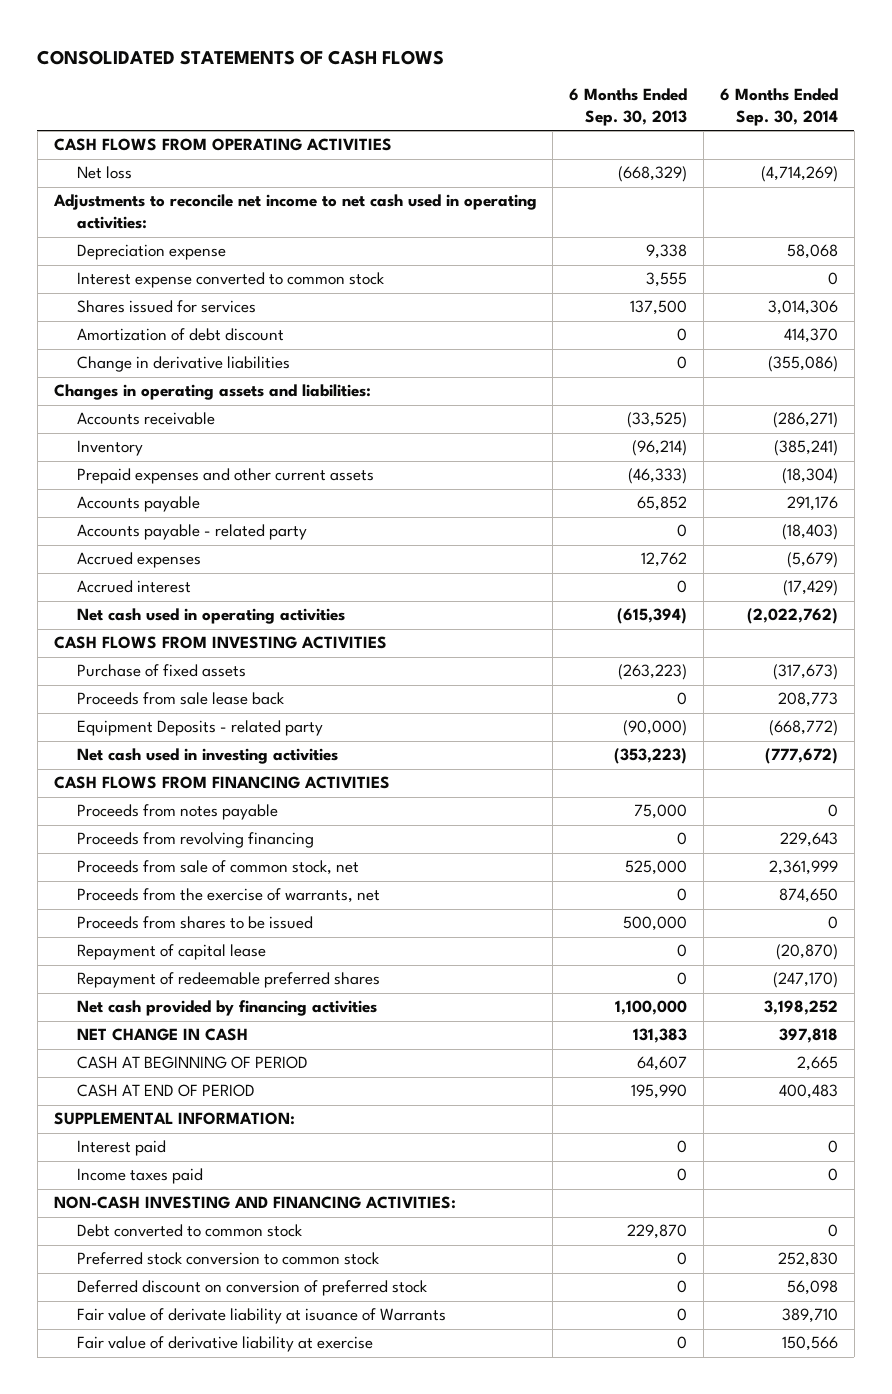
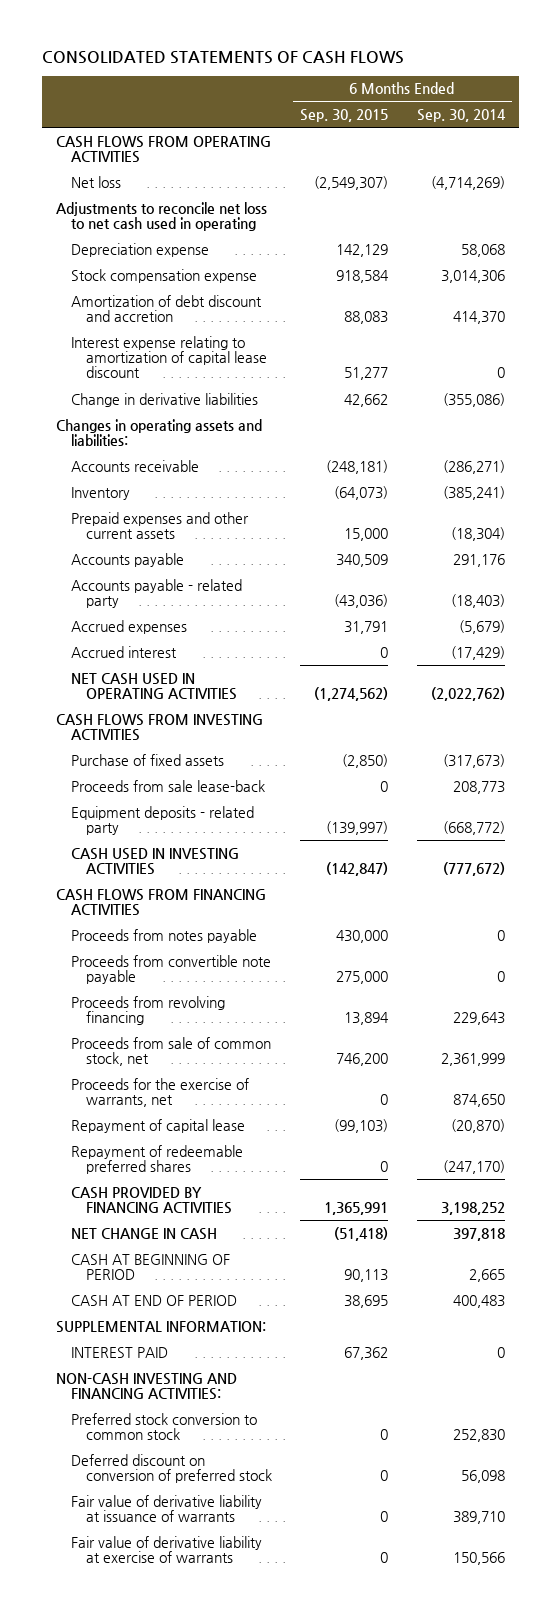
- | 6 Months Ended Sep. 30, 2013 | 6 Months Ended Sep. 30, 2014
+ | 6 Months Ended Sep. 30, 2015 | 6 Months Ended Sep. 30, 2014
- Adjustments to reconcile net income to net cash used in operating activities:
+ Adjustments to reconcile net loss to net cash used in operating
- Interest expense converted to common stock | 3,555 | 0
- Shares issued for services | 137,500 | 3,014,306
- Amortization of debt discount | 0 | 414,370
+ Stock compensation expense | 918,584 | 3,014,306
+ Amortization of debt discount and accretion | 88,083 | 414,370
+ Interest expense relating to amortization of capital lease discount | 51,277 | 0
- Net cash used in operating activities | (615,394) | (2,022,762)
+ NET CASH USED IN OPERATING ACTIVITIES | (1,274,562) | (2,022,762)
- Proceeds from sale lease back | 0 | 208,773
- Equipment Deposits - related party | (90,000) | (668,772)
- Net cash used in investing activities | (353,223) | (777,672)
+ Proceeds from sale lease-back | 0 | 208,773
+ Equipment deposits - related party | (139,997) | (668,772)
+ CASH USED IN INVESTING ACTIVITIES | (142,847) | (777,672)
+ Proceeds from convertible note payable | 275,000 | 0
- Proceeds from the exercise of warrants, net | 0 | 874,650
- Proceeds from shares to be issued | 500,000 | 0
+ Proceeds for the exercise of warrants, net | 0 | 874,650
- Net cash provided by financing activities | 1,100,000 | 3,198,252
+ CASH PROVIDED BY FINANCING ACTIVITIES | 1,365,991 | 3,198,252
- Interest paid | 0 | 0
- Income taxes paid | 0 | 0
+ INTEREST PAID | 67,362 | 0
- Debt converted to common stock | 229,870 | 0
- Fair value of derivate liability at isuance of Warrants | 0 | 389,710
- Fair value of derivative liability at exercise | 0 | 150,566
+ Fair value of derivative liability at issuance of warrants | 0 | 389,710
+ Fair value of derivative liability at exercise of warrants | 0 | 150,566

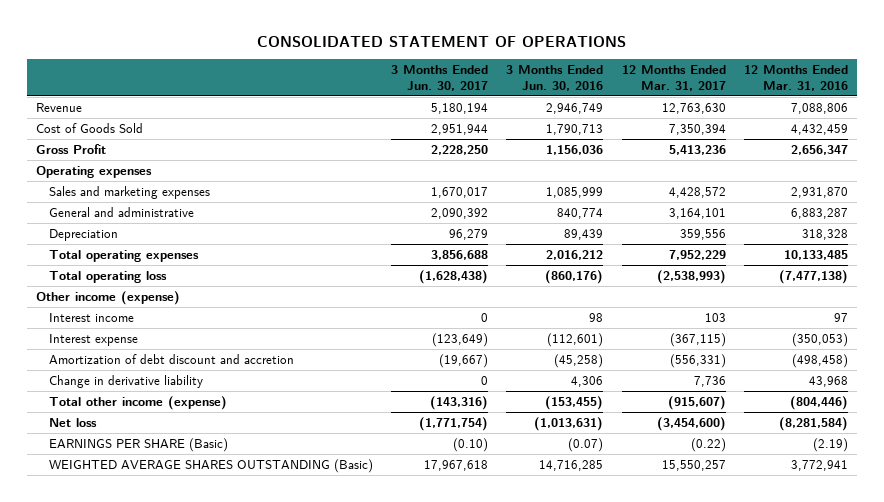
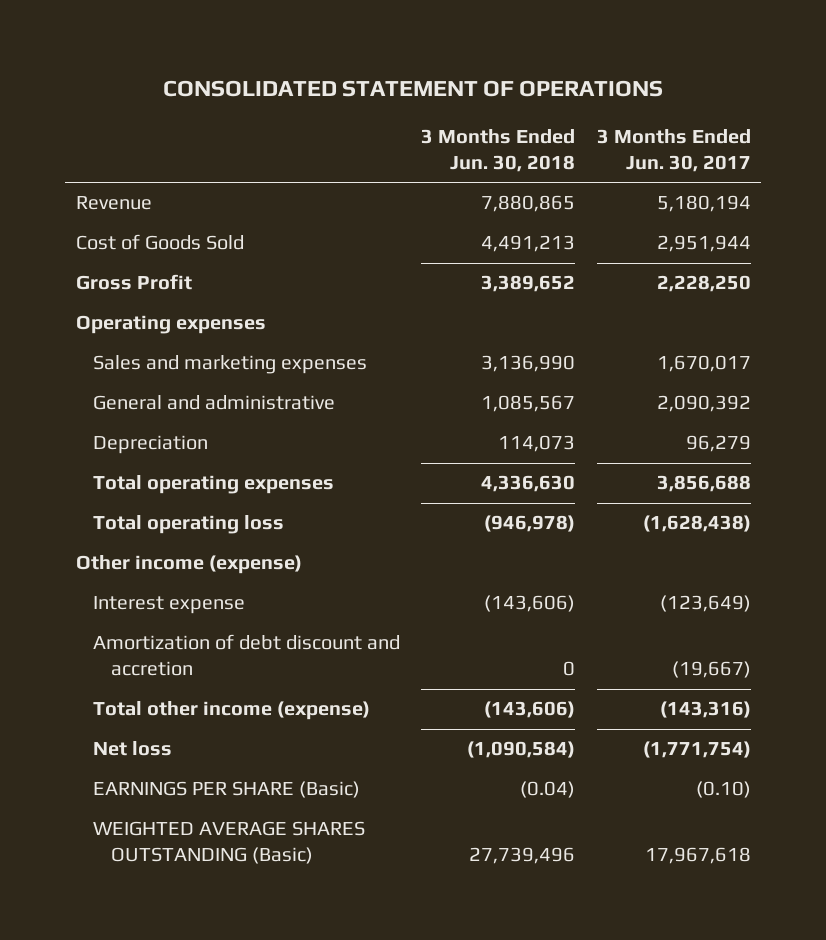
- | 3 Months Ended Jun. 30, 2017 | 3 Months Ended Jun. 30, 2016 | 12 Months Ended Mar. 31, 2017 | 12 Months Ended Mar. 31, 2016
+ | 3 Months Ended Jun. 30, 2018 | 3 Months Ended Jun. 30, 2017
- Interest income | 0 | 98 | 103 | 97
- Change in derivative liability | 0 | 4,306 | 7,736 | 43,968

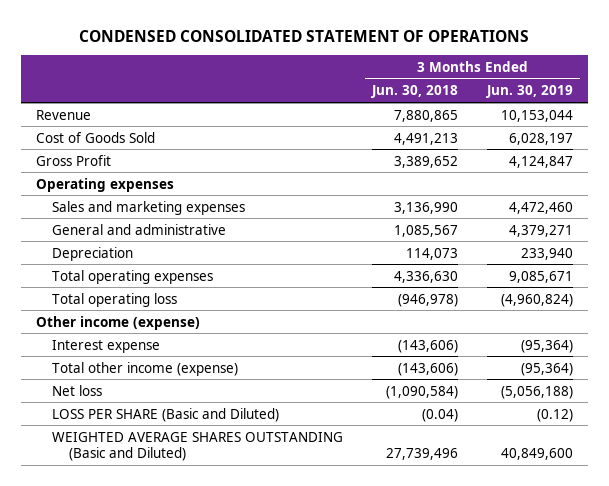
- CONSOLIDATED STATEMENT OF OPERATIONS
+ CONDENSED CONSOLIDATED STATEMENT OF OPERATIONS
- | 3 Months Ended Jun. 30, 2018 | 3 Months Ended Jun. 30, 2017
+ | 3 Months Ended Jun. 30, 2018 | 3 Months Ended Jun. 30, 2019
- Amortization of debt discount and accretion | 0 | (19,667)
- EARNINGS PER SHARE (Basic) | (0.04) | (0.10)
- WEIGHTED AVERAGE SHARES OUTSTANDING (Basic) | 27,739,496 | 17,967,618
+ LOSS PER SHARE (Basic and Diluted) | (0.04) | (0.12)
+ WEIGHTED AVERAGE SHARES OUTSTANDING (Basic and Diluted) | 27,739,496 | 40,849,600

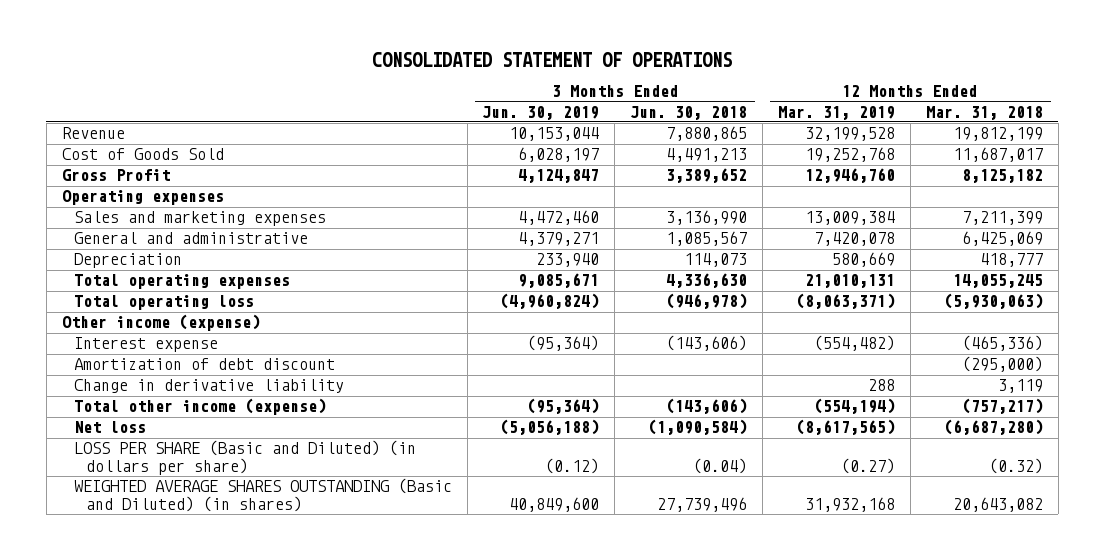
- CONDENSED CONSOLIDATED STATEMENT OF OPERATIONS
+ CONSOLIDATED STATEMENT OF OPERATIONS
- | 3 Months Ended Jun. 30, 2018 | 3 Months Ended Jun. 30, 2019
+ | 3 Months Ended Jun. 30, 2019 | 3 Months Ended Jun. 30, 2018 | 12 Months Ended Mar. 31, 2019 | 12 Months Ended Mar. 31, 2018
+ Amortization of debt discount | | | | (295,000)
+ Change in derivative liability | | | 288 | 3,119
- LOSS PER SHARE (Basic and Diluted) | (0.04) | (0.12)
- WEIGHTED AVERAGE SHARES OUTSTANDING (Basic and Diluted) | 27,739,496 | 40,849,600
+ LOSS PER SHARE (Basic and Diluted) (in dollars per share) | (0.12) | (0.04) | (0.27) | (0.32)
+ WEIGHTED AVERAGE SHARES OUTSTANDING (Basic and Diluted) (in shares) | 40,849,600 | 27,739,496 | 31,932,168 | 20,643,082

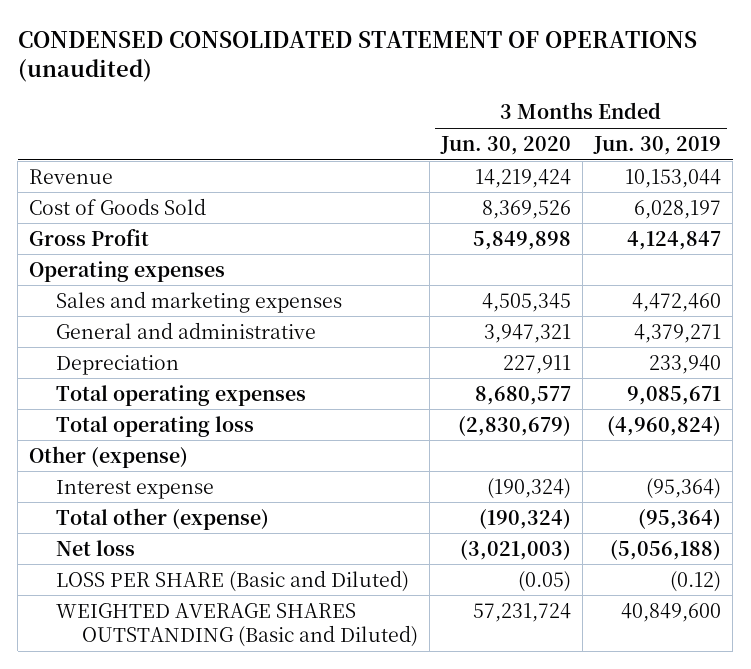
- CONSOLIDATED STATEMENT OF OPERATIONS
+ CONDENSED CONSOLIDATED STATEMENT OF OPERATIONS (unaudited)
- | 3 Months Ended Jun. 30, 2019 | 3 Months Ended Jun. 30, 2018 | 12 Months Ended Mar. 31, 2019 | 12 Months Ended Mar. 31, 2018
+ | 3 Months Ended Jun. 30, 2020 | 3 Months Ended Jun. 30, 2019
- Other income (expense)
+ Other (expense)
- Amortization of debt discount | | | | (295,000)
- Change in derivative liability | | | 288 | 3,119
- Total other income (expense) | (95,364) | (143,606) | (554,194) | (757,217)
+ Total other (expense) | (190,324) | (95,364)
- LOSS PER SHARE (Basic and Diluted) (in dollars per share) | (0.12) | (0.04) | (0.27) | (0.32)
- WEIGHTED AVERAGE SHARES OUTSTANDING (Basic and Diluted) (in shares) | 40,849,600 | 27,739,496 | 31,932,168 | 20,643,082
+ LOSS PER SHARE (Basic and Diluted) | (0.05) | (0.12)
+ WEIGHTED AVERAGE SHARES OUTSTANDING (Basic and Diluted) | 57,231,724 | 40,849,600

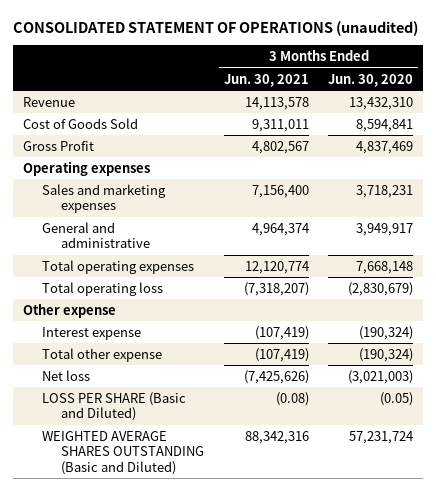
- CONDENSED CONSOLIDATED STATEMENT OF OPERATIONS (unaudited)
+ CONSOLIDATED STATEMENT OF OPERATIONS (unaudited)
- | 3 Months Ended Jun. 30, 2020 | 3 Months Ended Jun. 30, 2019
+ | 3 Months Ended Jun. 30, 2021 | 3 Months Ended Jun. 30, 2020
- Revenue | 14,219,424 | 10,153,044
- Cost of Goods Sold | 8,369,526 | 6,028,197
- Gross Profit | 5,849,898 | 4,124,847
+ Revenue | 14,113,578 | 13,432,310
+ Cost of Goods Sold | 9,311,011 | 8,594,841
+ Gross Profit | 4,802,567 | 4,837,469
- Sales and marketing expenses | 4,505,345 | 4,472,460
- General and administrative | 3,947,321 | 4,379,271
- Depreciation | 227,911 | 233,940
- Total operating expenses | 8,680,577 | 9,085,671
+ Sales and marketing expenses | 7,156,400 | 3,718,231
+ General and administrative | 4,964,374 | 3,949,917
+ Total operating expenses | 12,120,774 | 7,668,148
- Other (expense)
+ Other expense
- Total other (expense) | (190,324) | (95,364)
+ Total other expense | (107,419) | (190,324)

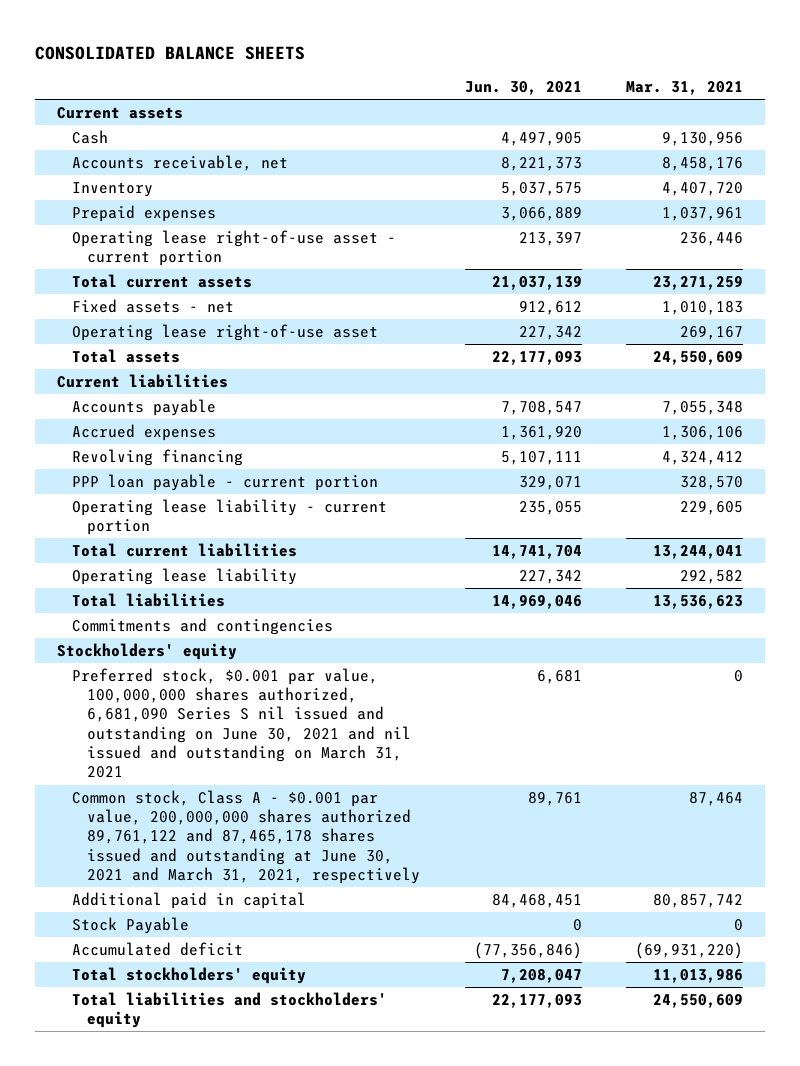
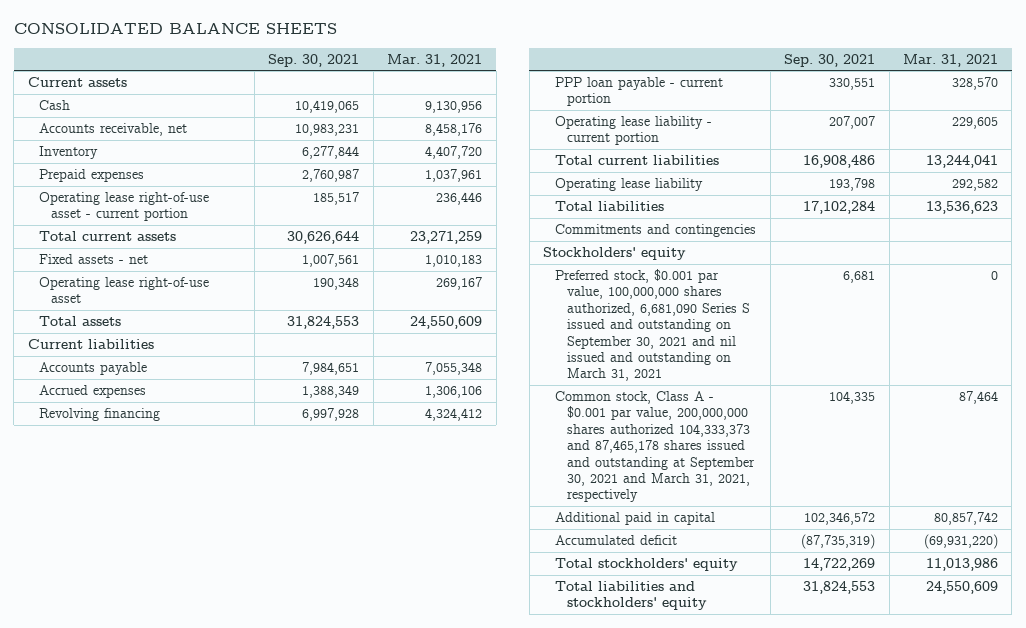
- | Jun. 30, 2021 | Mar. 31, 2021
+ | Sep. 30, 2021 | Mar. 31, 2021
- Preferred stock, $0.001 par value, 100,000,000 shares authorized, 6,681,090 Series S nil issued and outstanding on June 30, 2021 and nil issued and outstanding on March 31, 2021 | 6,681 | 0
- Common stock, Class A - $0.001 par value, 200,000,000 shares authorized 89,761,122 and 87,465,178 shares issued and outstanding at June 30, 2021 and March 31, 2021, respectively | 89,761 | 87,464
+ Preferred stock, $0.001 par value, 100,000,000 shares authorized, 6,681,090 Series S issued and outstanding on September 30, 2021 and nil issued and outstanding on March 31, 2021 | 6,681 | 0
+ Common stock, Class A - $0.001 par value, 200,000,000 shares authorized 104,333,373 and 87,465,178 shares issued and outstanding at September 30, 2021 and March 31, 2021, respectively | 104,335 | 87,464
- Stock Payable | 0 | 0

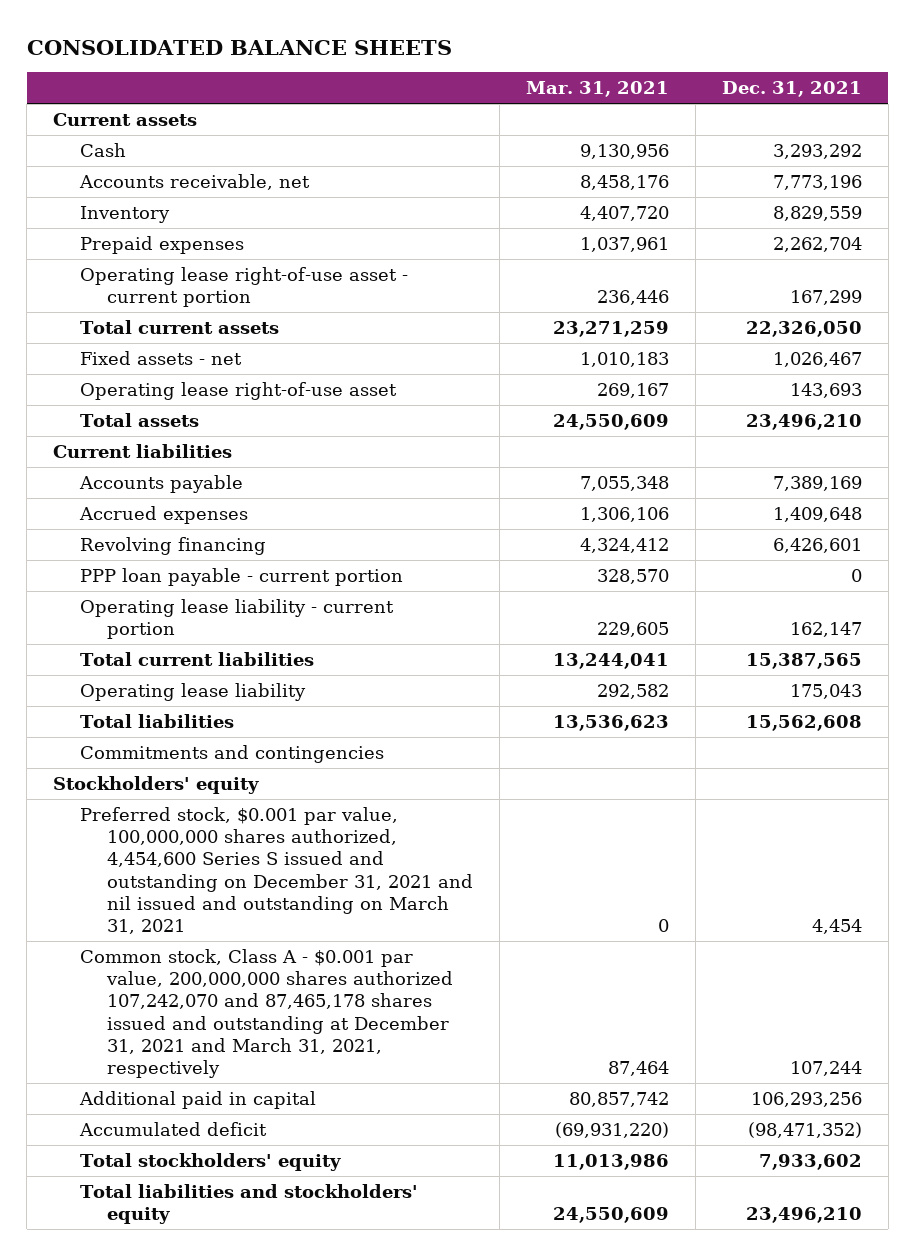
- | Sep. 30, 2021 | Mar. 31, 2021
+ | Mar. 31, 2021 | Dec. 31, 2021
- Preferred stock, $0.001 par value, 100,000,000 shares authorized, 6,681,090 Series S issued and outstanding on September 30, 2021 and nil issued and outstanding on March 31, 2021 | 6,681 | 0
- Common stock, Class A - $0.001 par value, 200,000,000 shares authorized 104,333,373 and 87,465,178 shares issued and outstanding at September 30, 2021 and March 31, 2021, respectively | 104,335 | 87,464
+ Preferred stock, $0.001 par value, 100,000,000 shares authorized, 4,454,600 Series S issued and outstanding on December 31, 2021 and nil issued and outstanding on March 31, 2021 | 0 | 4,454
+ Common stock, Class A - $0.001 par value, 200,000,000 shares authorized 107,242,070 and 87,465,178 shares issued and outstanding at December 31, 2021 and March 31, 2021, respectively | 87,464 | 107,244

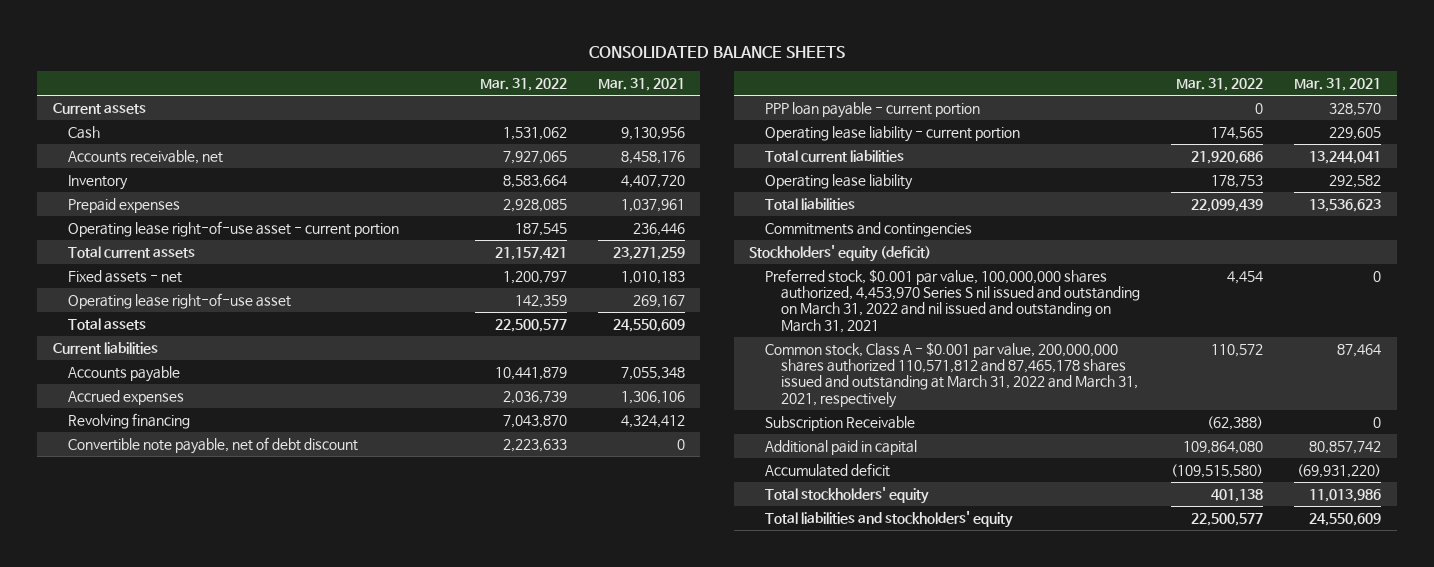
- | Mar. 31, 2021 | Dec. 31, 2021
+ | Mar. 31, 2022 | Mar. 31, 2021
+ Convertible note payable, net of debt discount | 2,223,633 | 0
- Stockholders' equity
- Preferred stock, $0.001 par value, 100,000,000 shares authorized, 4,454,600 Series S issued and outstanding on December 31, 2021 and nil issued and outstanding on March 31, 2021 | 0 | 4,454
- Common stock, Class A - $0.001 par value, 200,000,000 shares authorized 107,242,070 and 87,465,178 shares issued and outstanding at December 31, 2021 and March 31, 2021, respectively | 87,464 | 107,244
+ Stockholders' equity (deficit)
+ Preferred stock, $0.001 par value, 100,000,000 shares authorized, 4,453,970 Series S nil issued and outstanding on March 31, 2022 and nil issued and outstanding on March 31, 2021 | 4,454 | 0
+ Common stock, Class A - $0.001 par value, 200,000,000 shares authorized 110,571,812 and 87,465,178 shares issued and outstanding at March 31, 2022 and March 31, 2021, respectively | 110,572 | 87,464
+ Subscription Receivable | (62,388) | 0

